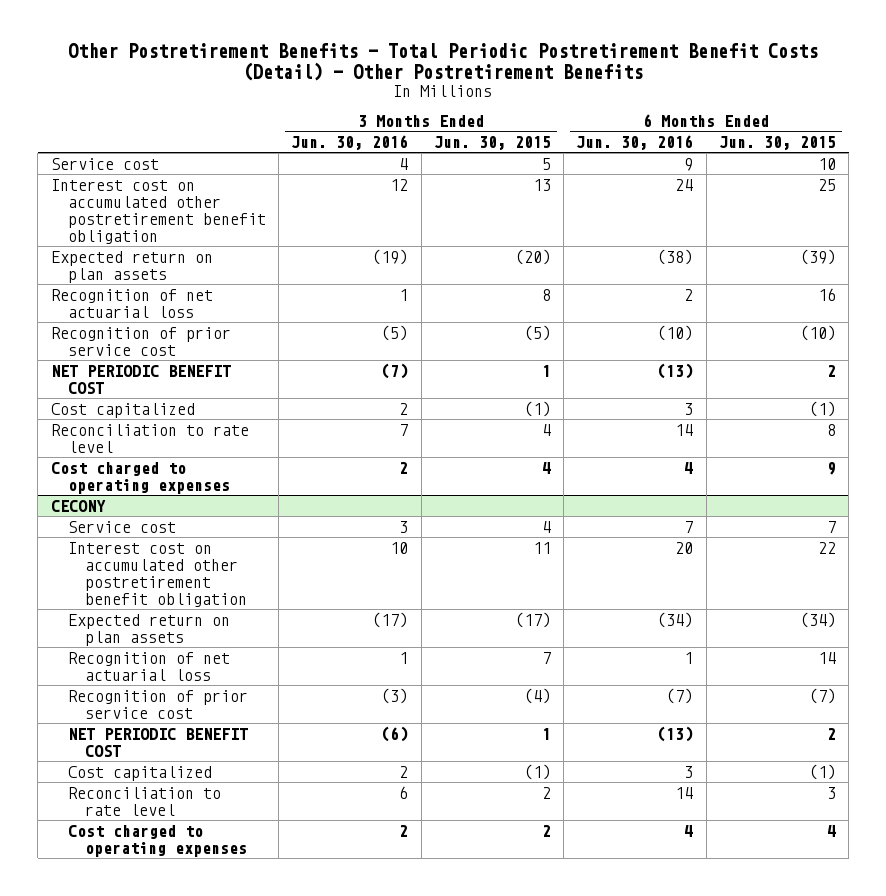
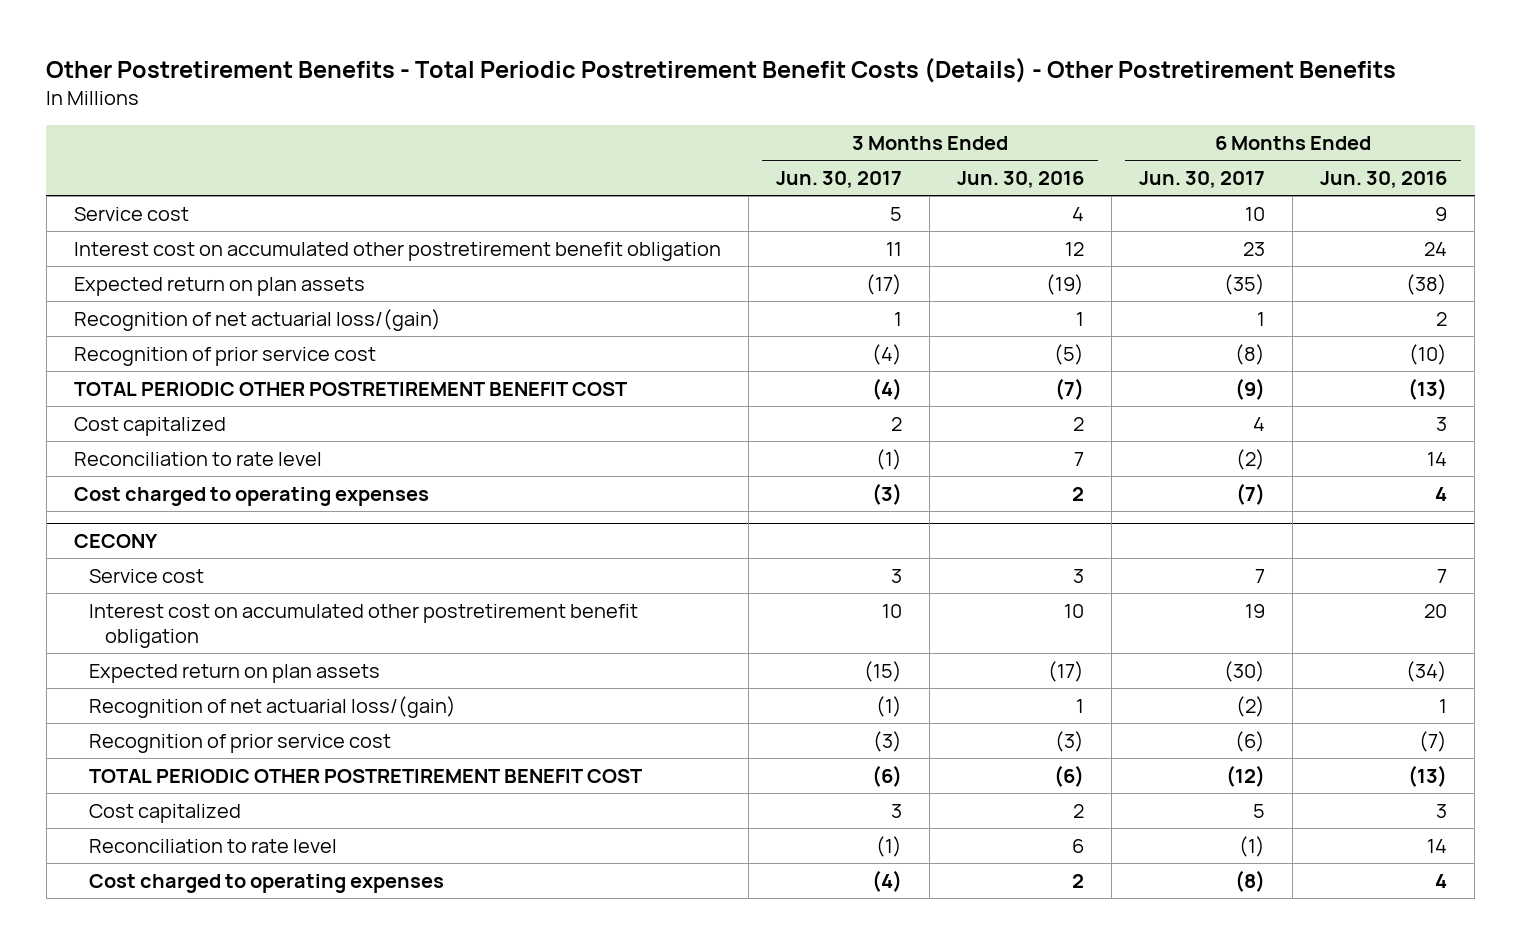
- Other Postretirement Benefits - Total Periodic Postretirement Benefit Costs (Detail) - Other Postretirement Benefits
+ Other Postretirement Benefits - Total Periodic Postretirement Benefit Costs (Details) - Other Postretirement Benefits
- | 3 Months Ended Jun. 30, 2016 | 3 Months Ended Jun. 30, 2015 | 6 Months Ended Jun. 30, 2016 | 6 Months Ended Jun. 30, 2015
+ | 3 Months Ended Jun. 30, 2017 | 3 Months Ended Jun. 30, 2016 | 6 Months Ended Jun. 30, 2017 | 6 Months Ended Jun. 30, 2016
- Recognition of net actuarial loss | 1 | 8 | 2 | 16
+ Recognition of net actuarial loss/(gain) | 1 | 1 | 1 | 2
- NET PERIODIC BENEFIT COST | (7) | 1 | (13) | 2
+ TOTAL PERIODIC OTHER POSTRETIREMENT BENEFIT COST | (4) | (7) | (9) | (13)
@ CECONY
- Recognition of net actuarial loss | 1 | 7 | 1 | 14
+ Recognition of net actuarial loss/(gain) | (1) | 1 | (2) | 1
- NET PERIODIC BENEFIT COST | (6) | 1 | (13) | 2
+ TOTAL PERIODIC OTHER POSTRETIREMENT BENEFIT COST | (6) | (6) | (12) | (13)

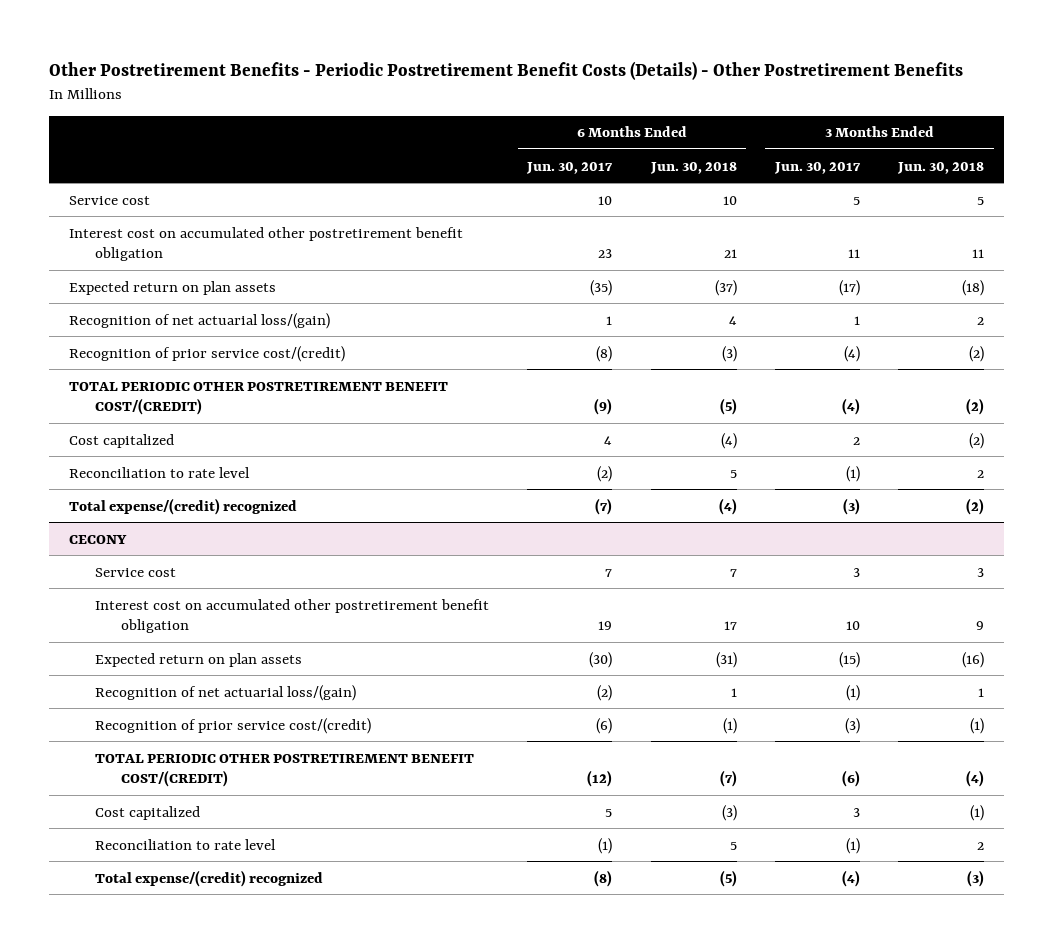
- Other Postretirement Benefits - Total Periodic Postretirement Benefit Costs (Details) - Other Postretirement Benefits
+ Other Postretirement Benefits - Periodic Postretirement Benefit Costs (Details) - Other Postretirement Benefits
- | 3 Months Ended Jun. 30, 2017 | 3 Months Ended Jun. 30, 2016 | 6 Months Ended Jun. 30, 2017 | 6 Months Ended Jun. 30, 2016
+ | 6 Months Ended Jun. 30, 2017 | 6 Months Ended Jun. 30, 2018 | 3 Months Ended Jun. 30, 2017 | 3 Months Ended Jun. 30, 2018
- Recognition of prior service cost | (4) | (5) | (8) | (10)
- TOTAL PERIODIC OTHER POSTRETIREMENT BENEFIT COST | (4) | (7) | (9) | (13)
+ Recognition of prior service cost/(credit) | (8) | (3) | (4) | (2)
+ TOTAL PERIODIC OTHER POSTRETIREMENT BENEFIT COST/(CREDIT) | (9) | (5) | (4) | (2)
- Cost charged to operating expenses | (3) | 2 | (7) | 4
+ Total expense/(credit) recognized | (7) | (4) | (3) | (2)
@ CECONY
- Recognition of prior service cost | (3) | (3) | (6) | (7)
- TOTAL PERIODIC OTHER POSTRETIREMENT BENEFIT COST | (6) | (6) | (12) | (13)
+ Recognition of prior service cost/(credit) | (6) | (1) | (3) | (1)
+ TOTAL PERIODIC OTHER POSTRETIREMENT BENEFIT COST/(CREDIT) | (12) | (7) | (6) | (4)
- Cost charged to operating expenses | (4) | 2 | (8) | 4
+ Total expense/(credit) recognized | (8) | (5) | (4) | (3)

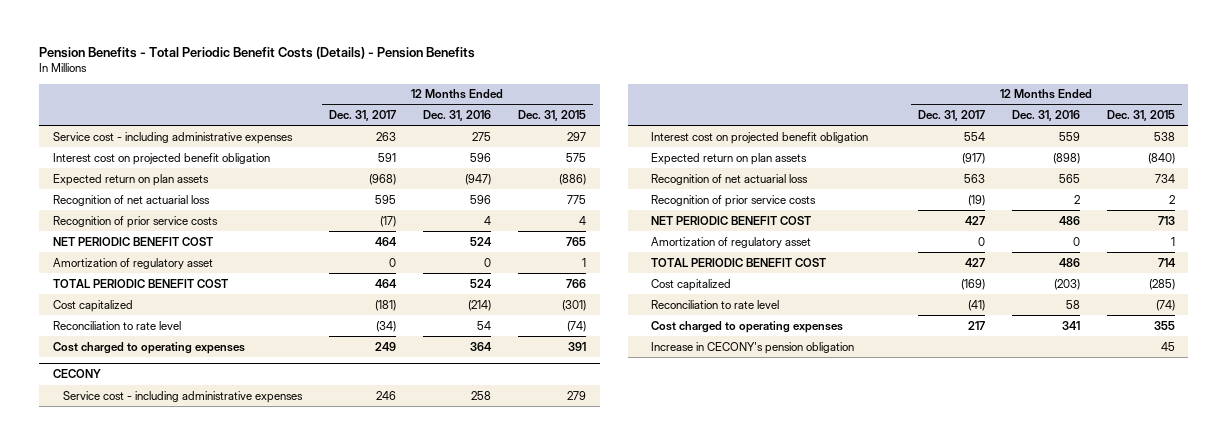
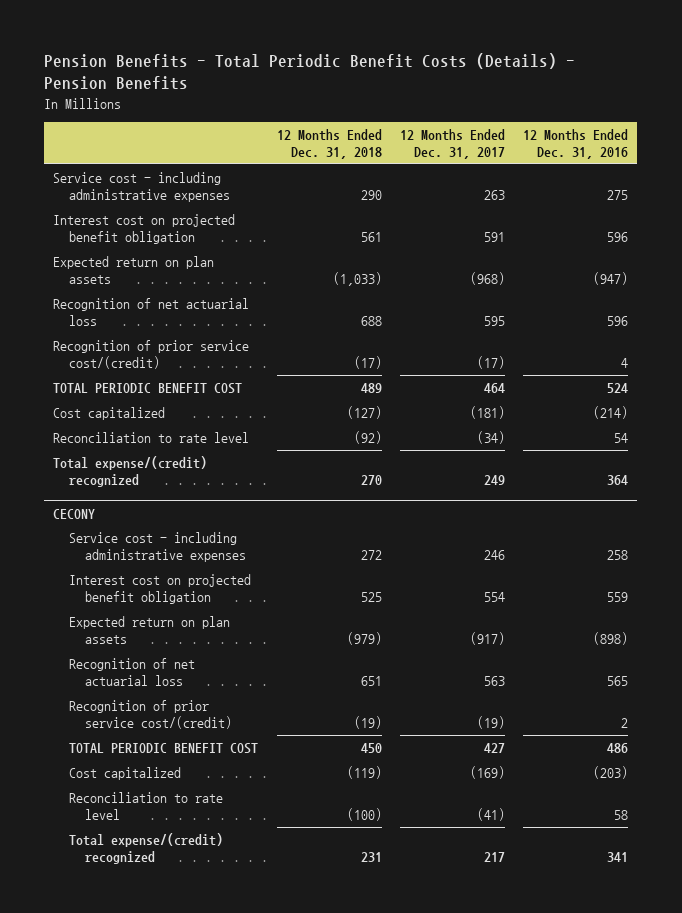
- | 12 Months Ended Dec. 31, 2017 | 12 Months Ended Dec. 31, 2016 | 12 Months Ended Dec. 31, 2015
+ | 12 Months Ended Dec. 31, 2018 | 12 Months Ended Dec. 31, 2017 | 12 Months Ended Dec. 31, 2016
- Recognition of prior service costs | (17) | 4 | 4
- NET PERIODIC BENEFIT COST | 464 | 524 | 765
- Amortization of regulatory asset | 0 | 0 | 1
+ Recognition of prior service cost/(credit) | (17) | (17) | 4
- Cost charged to operating expenses | 249 | 364 | 391
+ Total expense/(credit) recognized | 270 | 249 | 364
@ CECONY
- Recognition of prior service costs | (19) | 2 | 2
- NET PERIODIC BENEFIT COST | 427 | 486 | 713
- Amortization of regulatory asset | 0 | 0 | 1
+ Recognition of prior service cost/(credit) | (19) | (19) | 2
- Cost charged to operating expenses | 217 | 341 | 355
- Increase in CECONY's pension obligation | | | 45
+ Total expense/(credit) recognized | 231 | 217 | 341

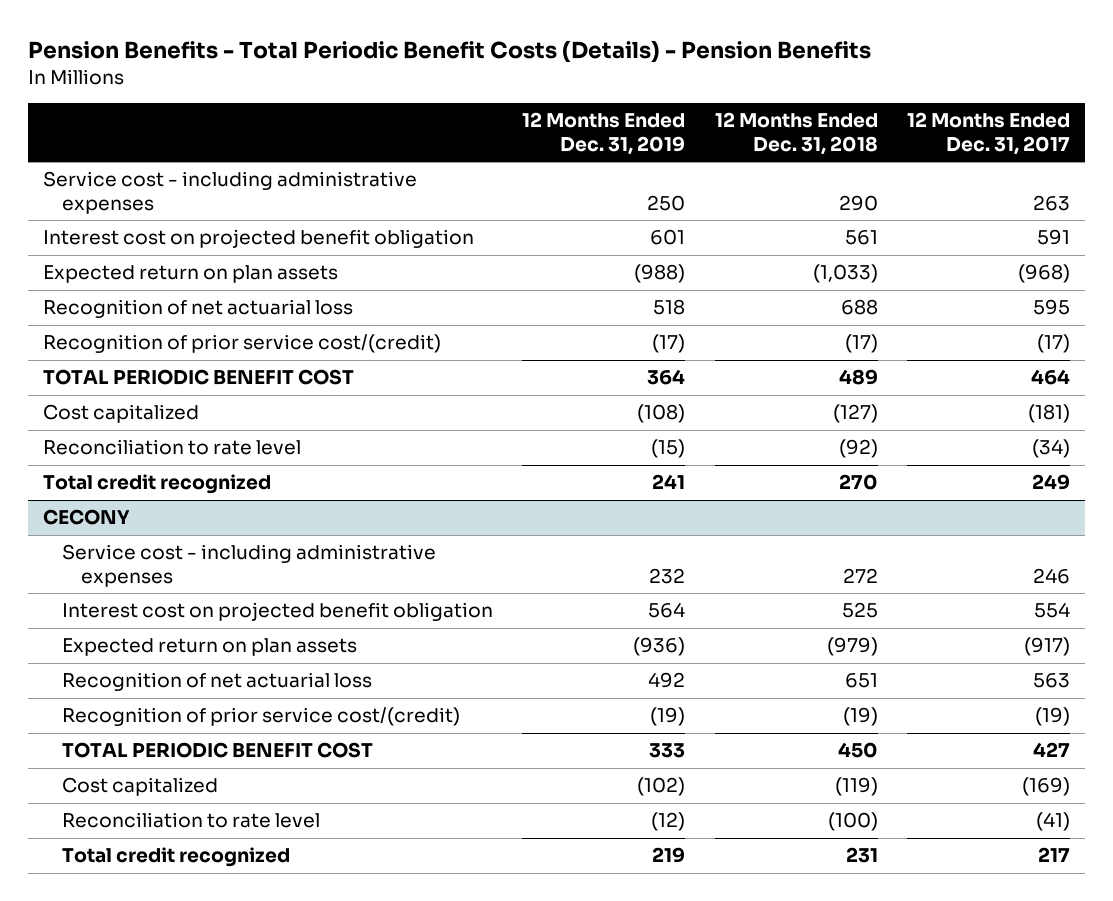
- | 12 Months Ended Dec. 31, 2018 | 12 Months Ended Dec. 31, 2017 | 12 Months Ended Dec. 31, 2016
+ | 12 Months Ended Dec. 31, 2019 | 12 Months Ended Dec. 31, 2018 | 12 Months Ended Dec. 31, 2017
- Total expense/(credit) recognized | 270 | 249 | 364
+ Total credit recognized | 241 | 270 | 249
@ CECONY
- Total expense/(credit) recognized | 231 | 217 | 341
+ Total credit recognized | 219 | 231 | 217

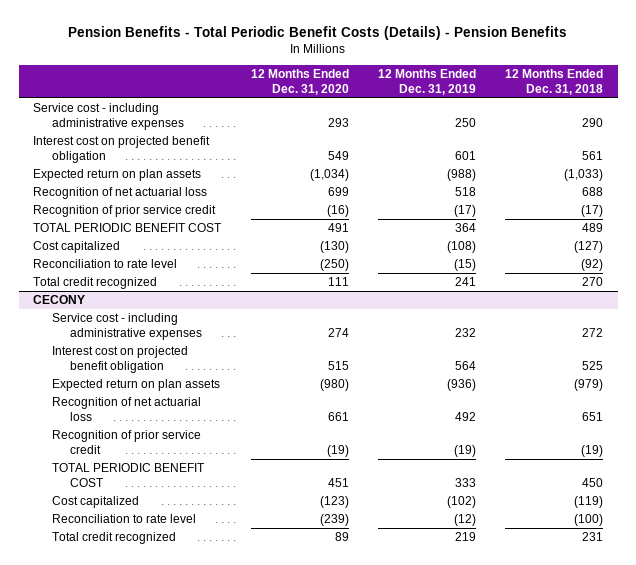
- | 12 Months Ended Dec. 31, 2019 | 12 Months Ended Dec. 31, 2018 | 12 Months Ended Dec. 31, 2017
+ | 12 Months Ended Dec. 31, 2020 | 12 Months Ended Dec. 31, 2019 | 12 Months Ended Dec. 31, 2018
- Recognition of prior service cost/(credit) | (17) | (17) | (17)
+ Recognition of prior service credit | (16) | (17) | (17)
@ CECONY
- Recognition of prior service cost/(credit) | (19) | (19) | (19)
+ Recognition of prior service credit | (19) | (19) | (19)

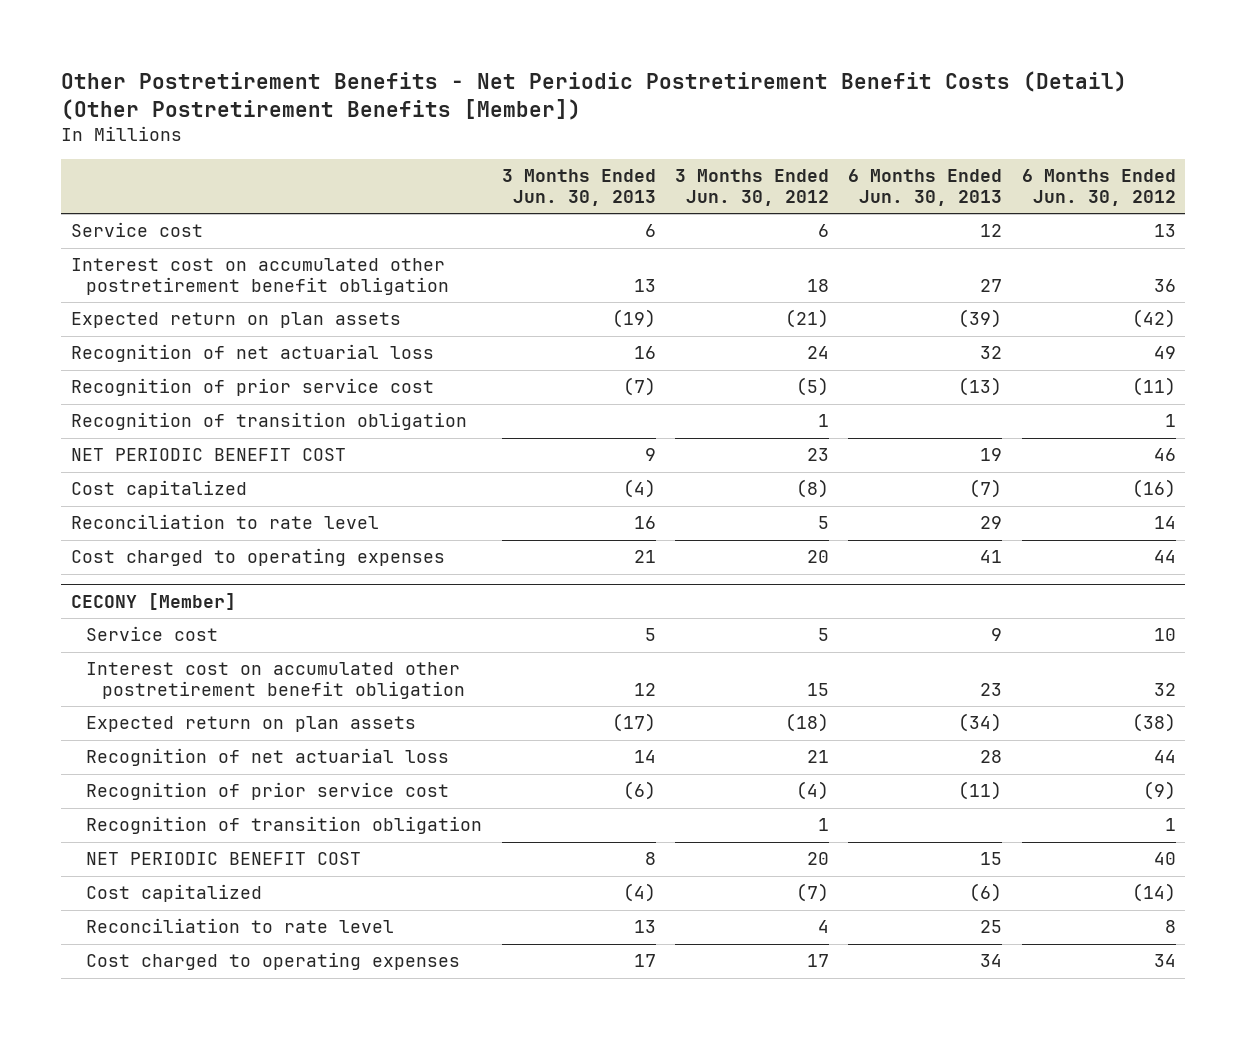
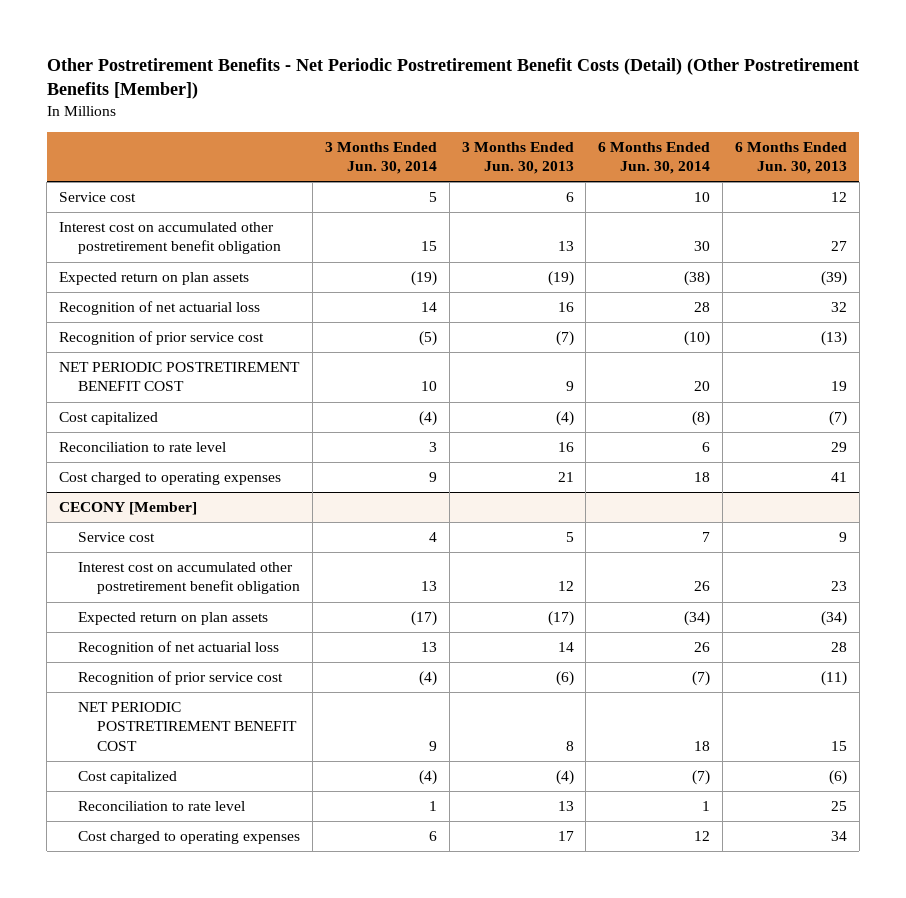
- | 3 Months Ended Jun. 30, 2013 | 3 Months Ended Jun. 30, 2012 | 6 Months Ended Jun. 30, 2013 | 6 Months Ended Jun. 30, 2012
+ | 3 Months Ended Jun. 30, 2014 | 3 Months Ended Jun. 30, 2013 | 6 Months Ended Jun. 30, 2014 | 6 Months Ended Jun. 30, 2013
- Recognition of transition obligation | | 1 | | 1
- NET PERIODIC BENEFIT COST | 9 | 23 | 19 | 46
+ NET PERIODIC POSTRETIREMENT BENEFIT COST | 10 | 9 | 20 | 19
@ CECONY [Member]
- Recognition of transition obligation | | 1 | | 1
- NET PERIODIC BENEFIT COST | 8 | 20 | 15 | 40
+ NET PERIODIC POSTRETIREMENT BENEFIT COST | 9 | 8 | 18 | 15

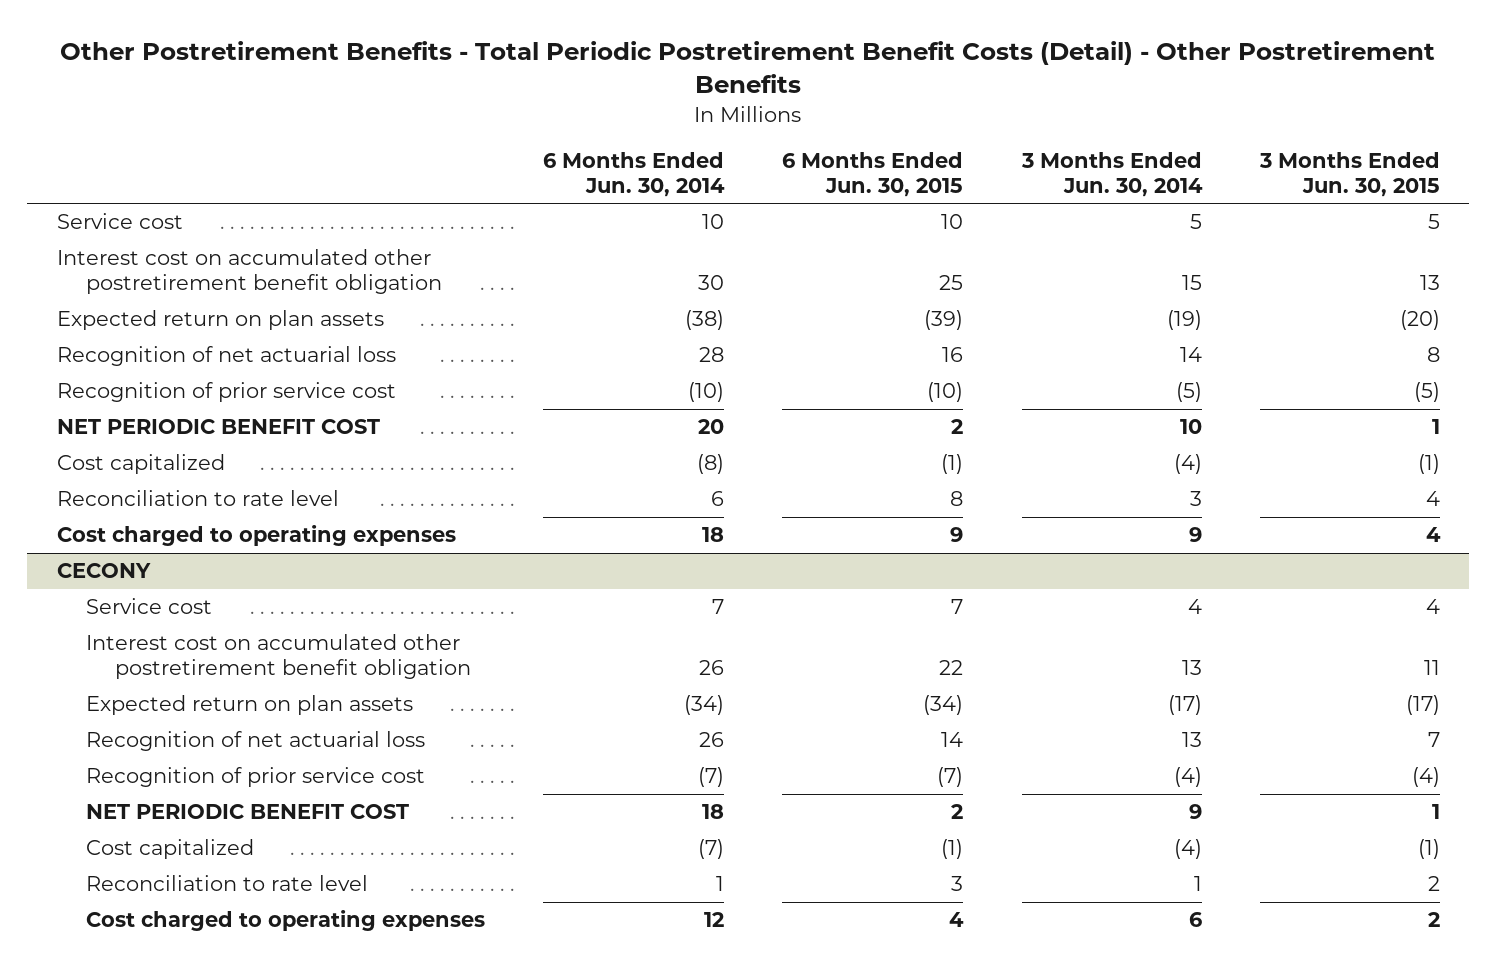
- Other Postretirement Benefits - Net Periodic Postretirement Benefit Costs (Detail) (Other Postretirement Benefits [Member])
+ Other Postretirement Benefits - Total Periodic Postretirement Benefit Costs (Detail) - Other Postretirement Benefits
- | 3 Months Ended Jun. 30, 2014 | 3 Months Ended Jun. 30, 2013 | 6 Months Ended Jun. 30, 2014 | 6 Months Ended Jun. 30, 2013
+ | 6 Months Ended Jun. 30, 2014 | 6 Months Ended Jun. 30, 2015 | 3 Months Ended Jun. 30, 2014 | 3 Months Ended Jun. 30, 2015
- NET PERIODIC POSTRETIREMENT BENEFIT COST | 10 | 9 | 20 | 19
+ NET PERIODIC BENEFIT COST | 20 | 2 | 10 | 1
- CECONY [Member]
+ CECONY
- NET PERIODIC POSTRETIREMENT BENEFIT COST | 9 | 8 | 18 | 15
+ NET PERIODIC BENEFIT COST | 18 | 2 | 9 | 1

